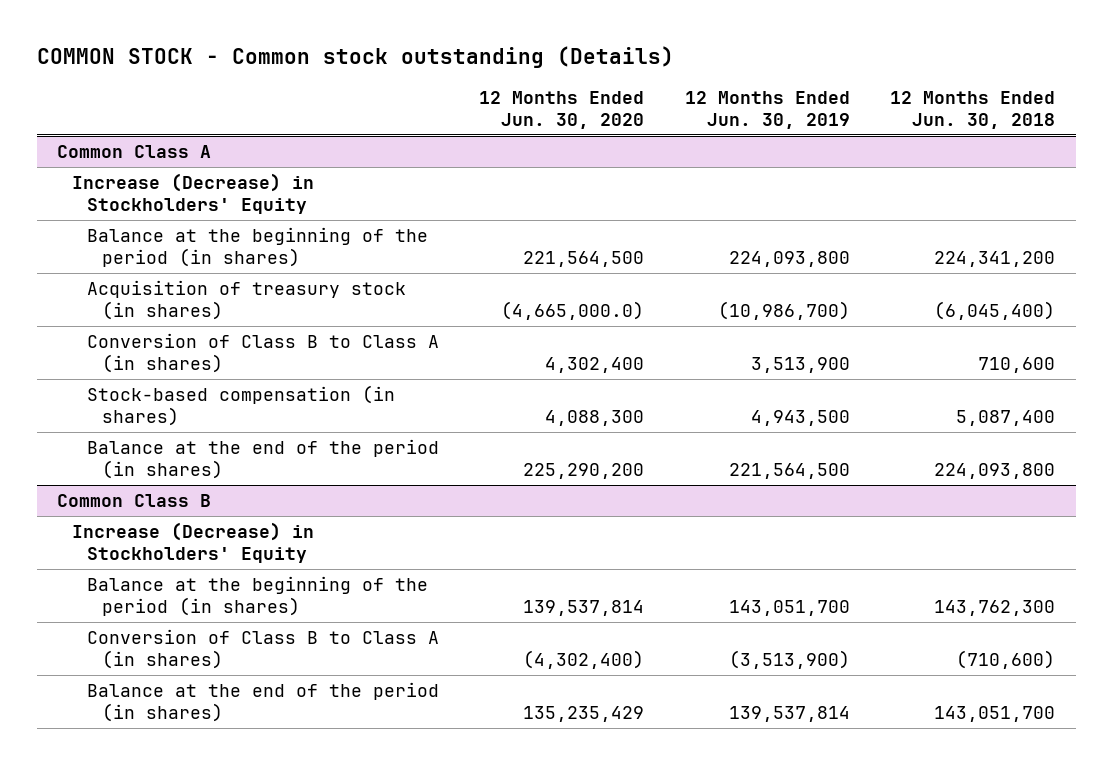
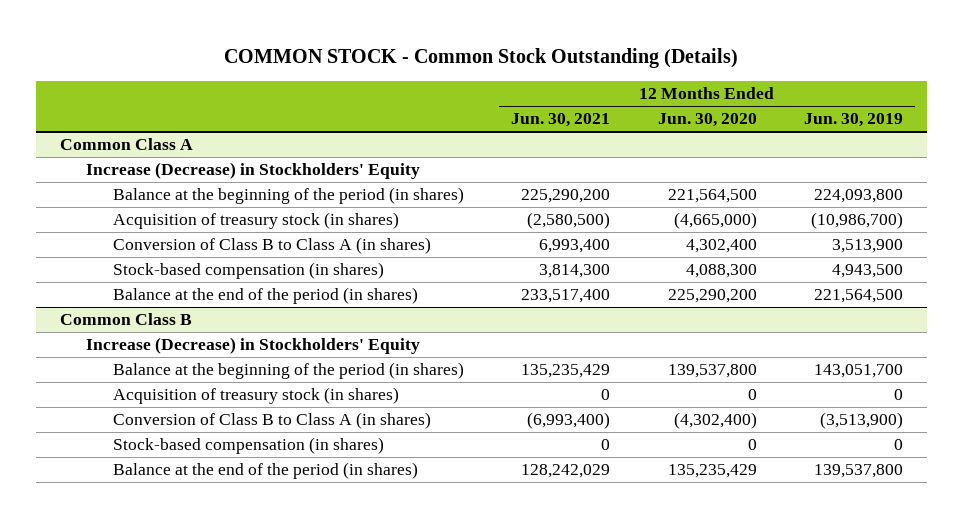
- COMMON STOCK - Common stock outstanding (Details)
+ COMMON STOCK - Common Stock Outstanding (Details)
- | 12 Months Ended Jun. 30, 2020 | 12 Months Ended Jun. 30, 2019 | 12 Months Ended Jun. 30, 2018
+ | 12 Months Ended Jun. 30, 2021 | 12 Months Ended Jun. 30, 2020 | 12 Months Ended Jun. 30, 2019
@ Common Class A
- Acquisition of treasury stock (in shares) | (4,665,000.0) | (10,986,700) | (6,045,400)
+ Acquisition of treasury stock (in shares) | (2,580,500) | (4,665,000) | (10,986,700)
@ Common Class B
- Balance at the beginning of the period (in shares) | 139,537,814 | 143,051,700 | 143,762,300
+ Balance at the beginning of the period (in shares) | 135,235,429 | 139,537,800 | 143,051,700
+ Acquisition of treasury stock (in shares) | 0 | 0 | 0
- Balance at the end of the period (in shares) | 135,235,429 | 139,537,814 | 143,051,700
+ Stock-based compensation (in shares) | 0 | 0 | 0
+ Balance at the end of the period (in shares) | 128,242,029 | 135,235,429 | 139,537,800

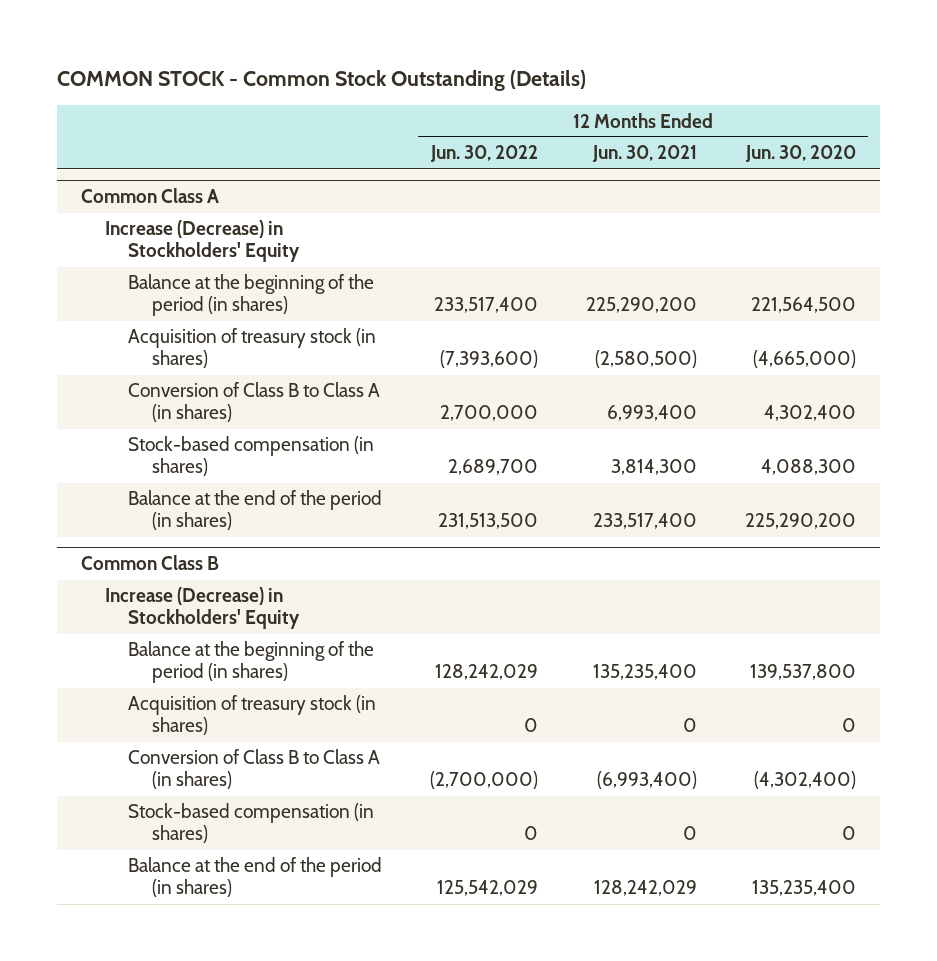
- | 12 Months Ended Jun. 30, 2021 | 12 Months Ended Jun. 30, 2020 | 12 Months Ended Jun. 30, 2019
+ | 12 Months Ended Jun. 30, 2022 | 12 Months Ended Jun. 30, 2021 | 12 Months Ended Jun. 30, 2020
@ Common Class B
- Balance at the beginning of the period (in shares) | 135,235,429 | 139,537,800 | 143,051,700
+ Balance at the beginning of the period (in shares) | 128,242,029 | 135,235,400 | 139,537,800
- Balance at the end of the period (in shares) | 128,242,029 | 135,235,429 | 139,537,800
+ Balance at the end of the period (in shares) | 125,542,029 | 128,242,029 | 135,235,400

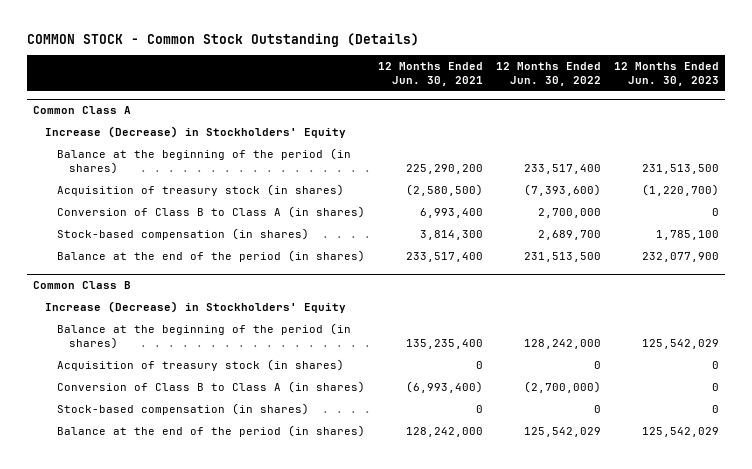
- | 12 Months Ended Jun. 30, 2022 | 12 Months Ended Jun. 30, 2021 | 12 Months Ended Jun. 30, 2020
+ | 12 Months Ended Jun. 30, 2021 | 12 Months Ended Jun. 30, 2022 | 12 Months Ended Jun. 30, 2023
@ Common Class B
- Balance at the beginning of the period (in shares) | 128,242,029 | 135,235,400 | 139,537,800
+ Balance at the beginning of the period (in shares) | 135,235,400 | 128,242,000 | 125,542,029
- Balance at the end of the period (in shares) | 125,542,029 | 128,242,029 | 135,235,400
+ Balance at the end of the period (in shares) | 128,242,000 | 125,542,029 | 125,542,029

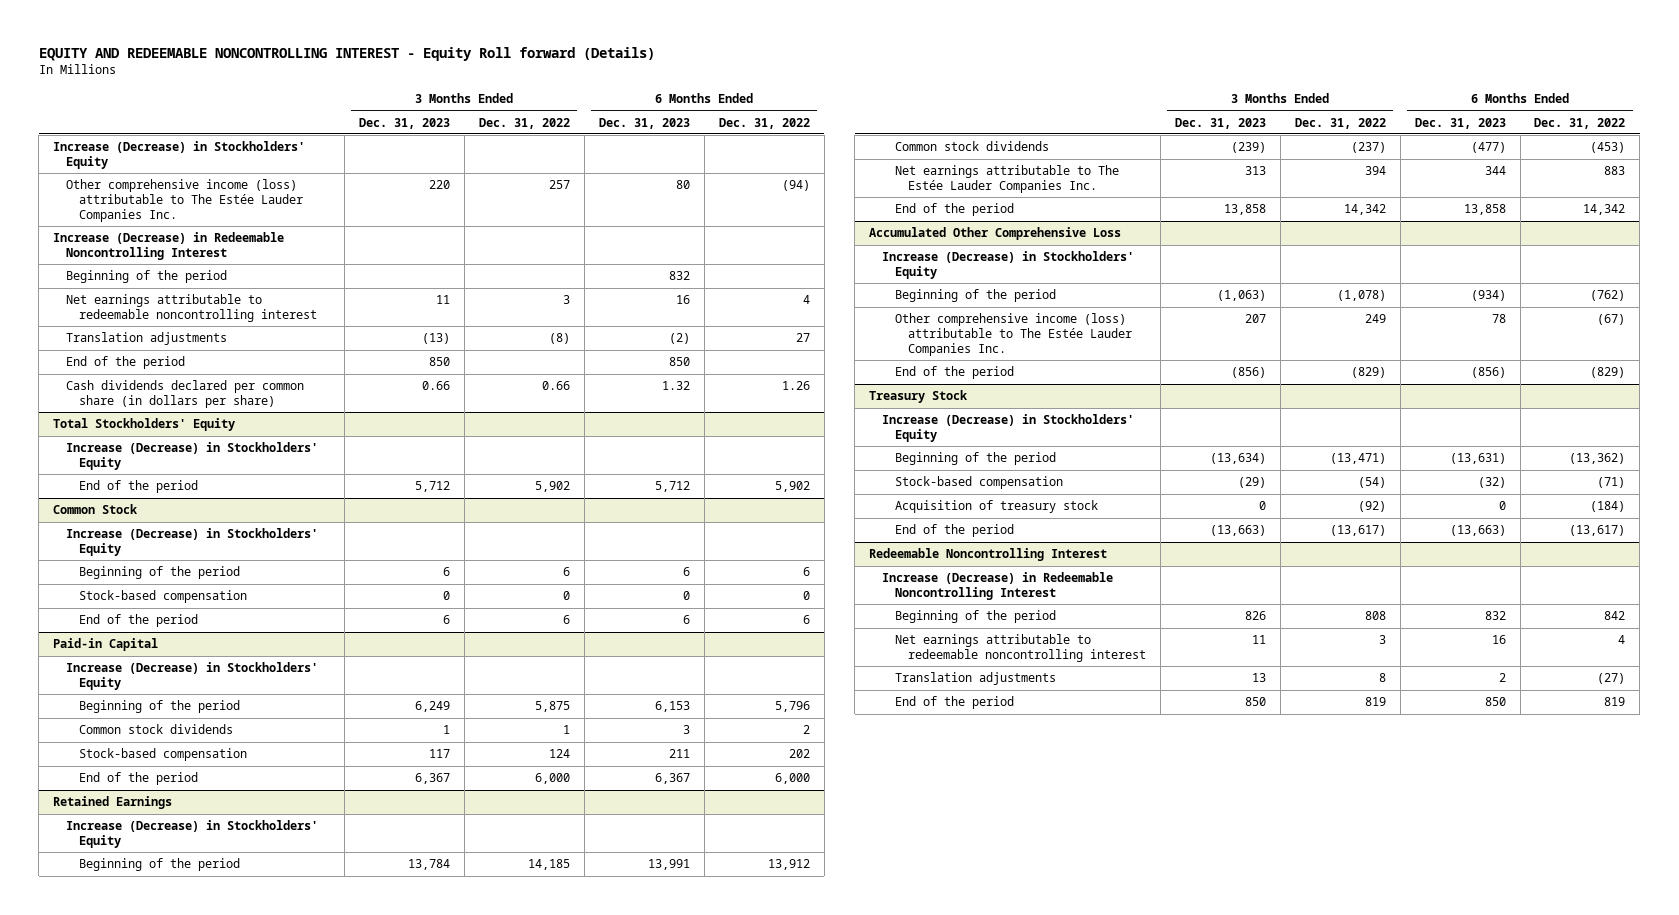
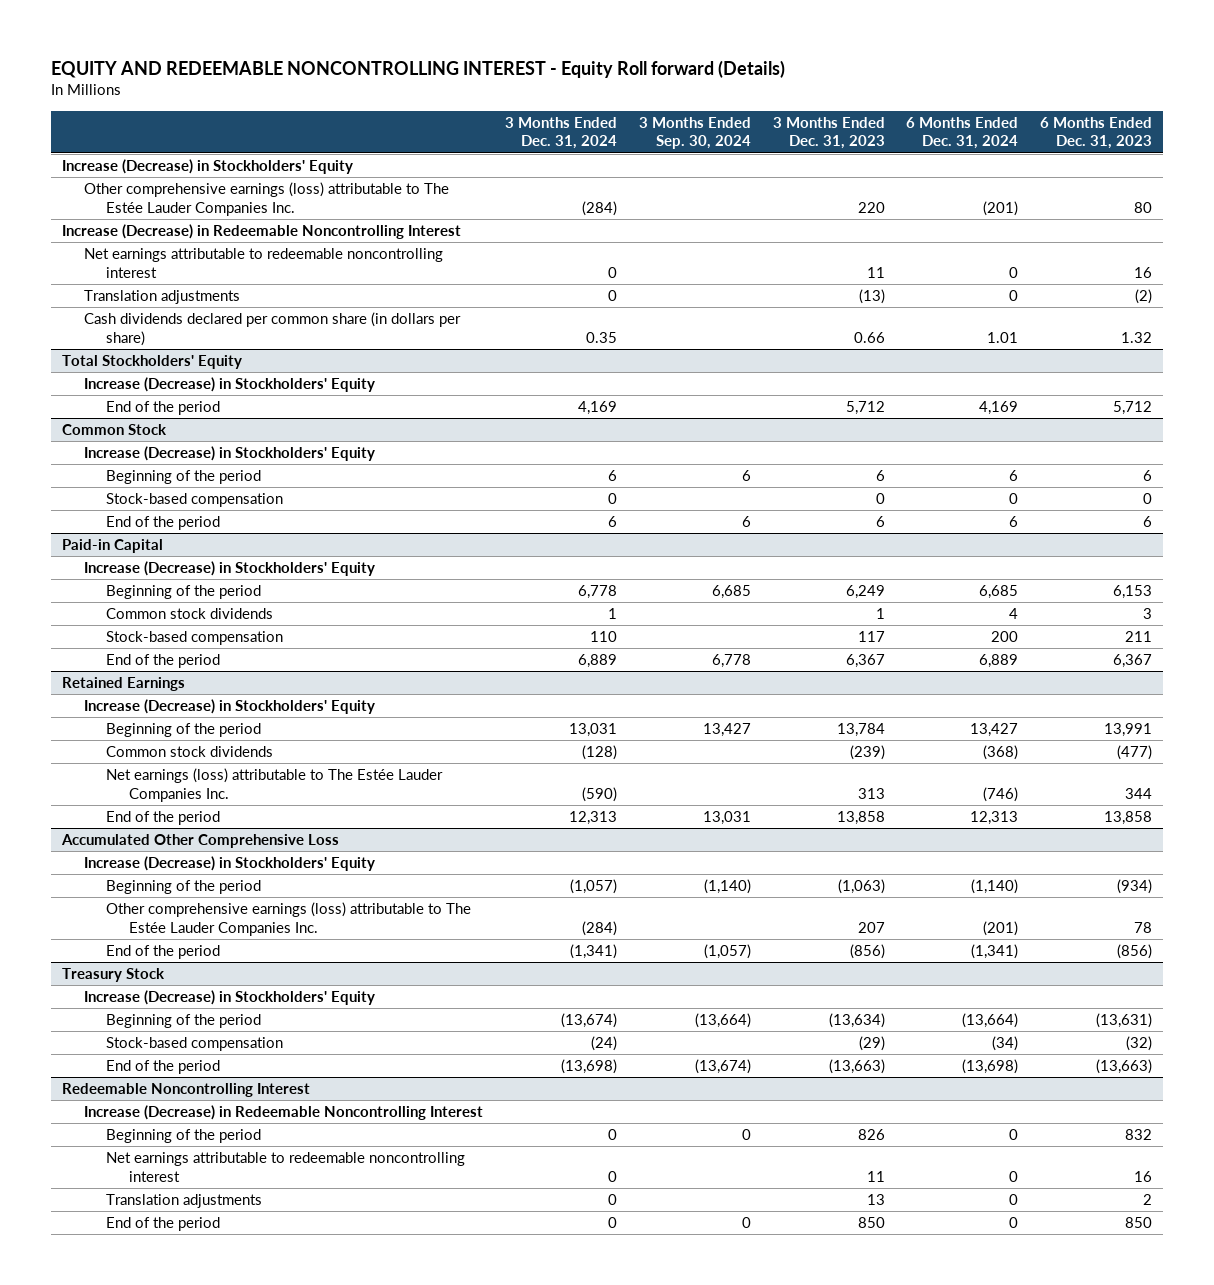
- | 3 Months Ended Dec. 31, 2023 | 3 Months Ended Dec. 31, 2022 | 6 Months Ended Dec. 31, 2023 | 6 Months Ended Dec. 31, 2022
+ | 3 Months Ended Dec. 31, 2024 | 3 Months Ended Sep. 30, 2024 | 3 Months Ended Dec. 31, 2023 | 6 Months Ended Dec. 31, 2024 | 6 Months Ended Dec. 31, 2023
- Other comprehensive income (loss) attributable to The Estée Lauder Companies Inc. | 220 | 257 | 80 | (94)
+ Other comprehensive earnings (loss) attributable to The Estée Lauder Companies Inc. | (284) | | 220 | (201) | 80
- Beginning of the period | | | 832 |
- End of the period | 850 | | 850 |
@ Retained Earnings
- Net earnings attributable to The Estée Lauder Companies Inc. | 313 | 394 | 344 | 883
+ Net earnings (loss) attributable to The Estée Lauder Companies Inc. | (590) | | 313 | (746) | 344
@ Accumulated Other Comprehensive Loss
- Other comprehensive income (loss) attributable to The Estée Lauder Companies Inc. | 207 | 249 | 78 | (67)
+ Other comprehensive earnings (loss) attributable to The Estée Lauder Companies Inc. | (284) | | 207 | (201) | 78
@ Treasury Stock
- Acquisition of treasury stock | 0 | (92) | 0 | (184)

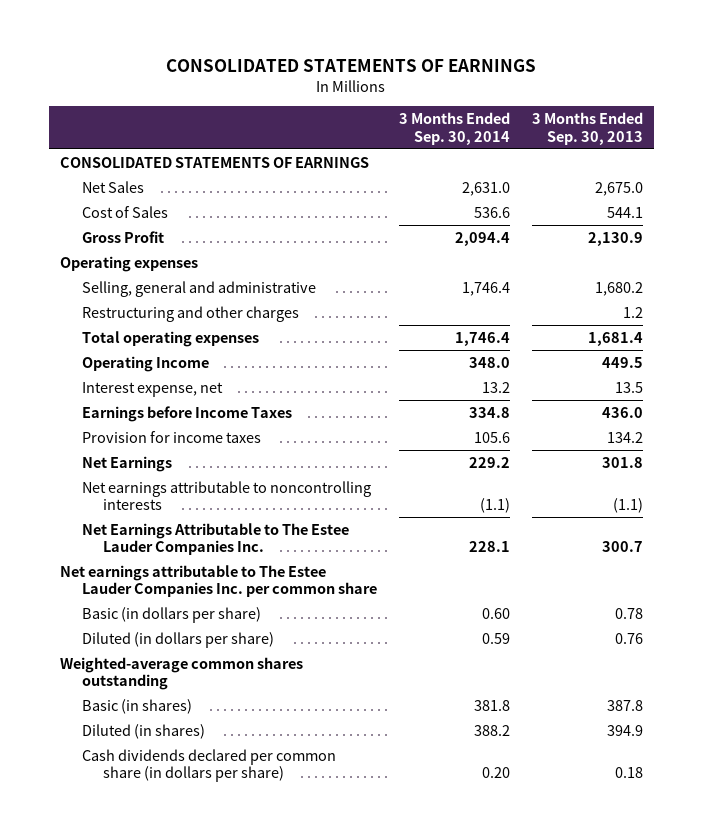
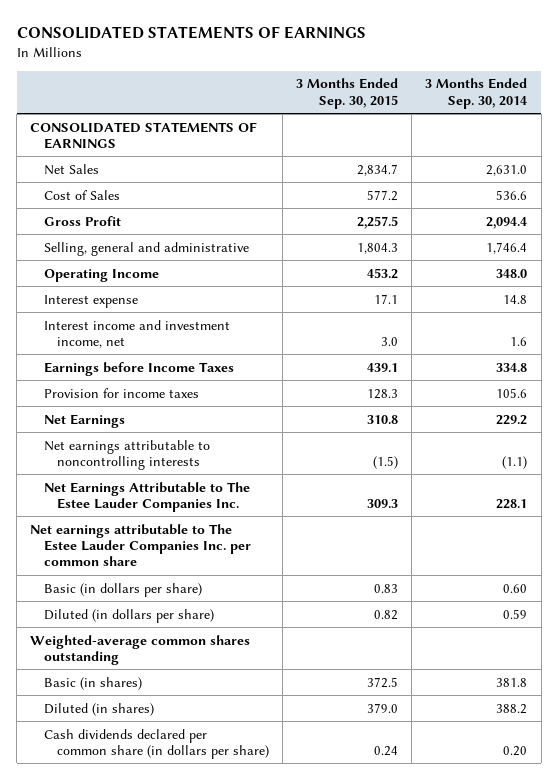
- | 3 Months Ended Sep. 30, 2014 | 3 Months Ended Sep. 30, 2013
+ | 3 Months Ended Sep. 30, 2015 | 3 Months Ended Sep. 30, 2014
- Operating expenses
- Restructuring and other charges | | 1.2
- Total operating expenses | 1,746.4 | 1,681.4
- Interest expense, net | 13.2 | 13.5
+ Interest expense | 17.1 | 14.8
+ Interest income and investment income, net | 3.0 | 1.6

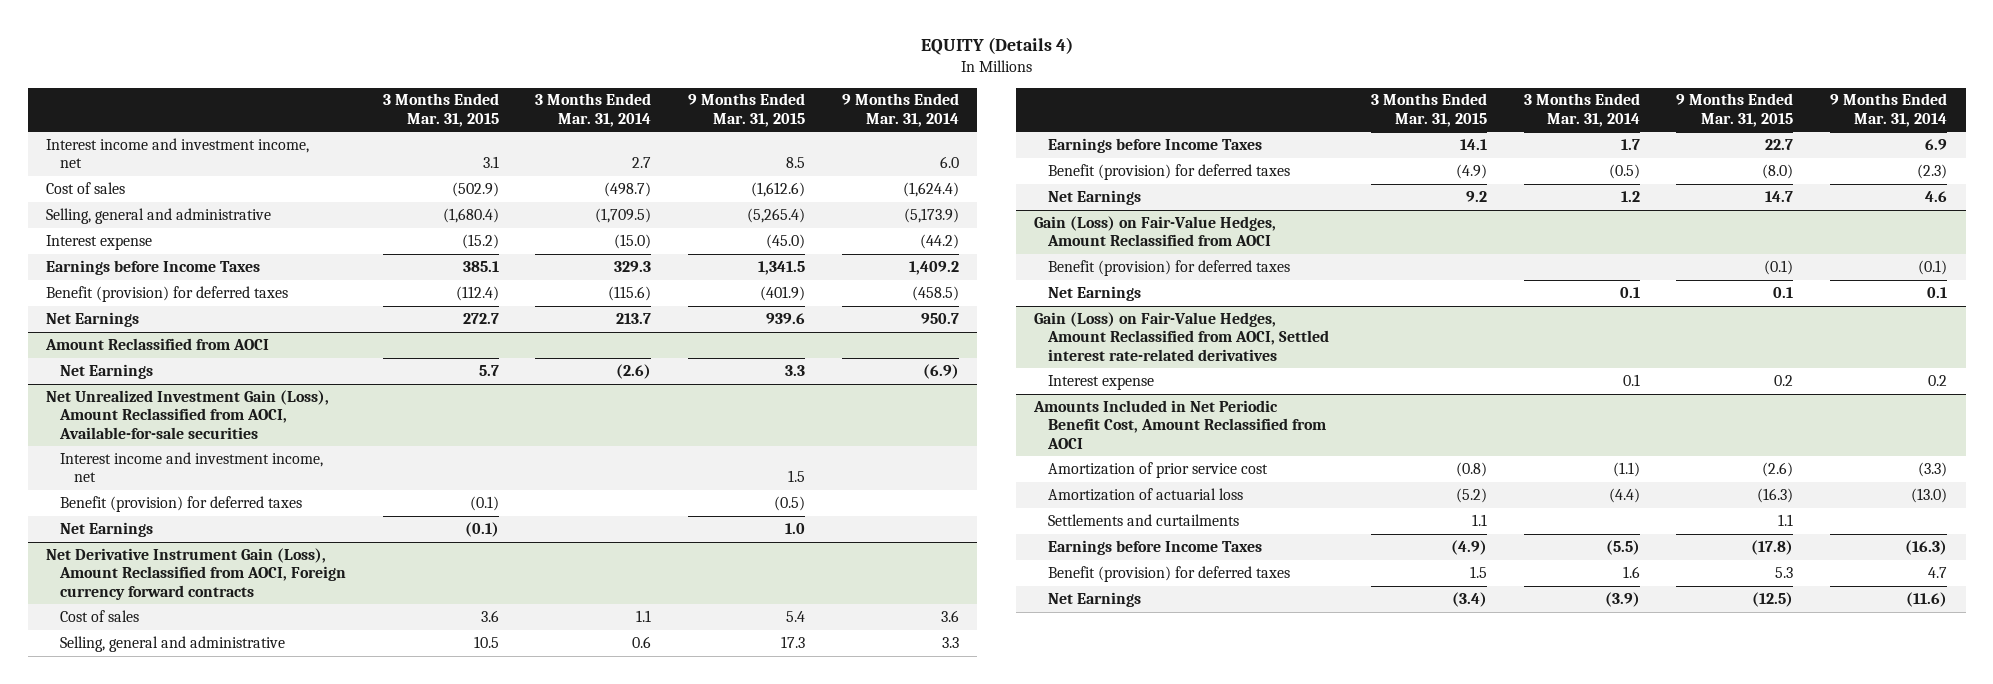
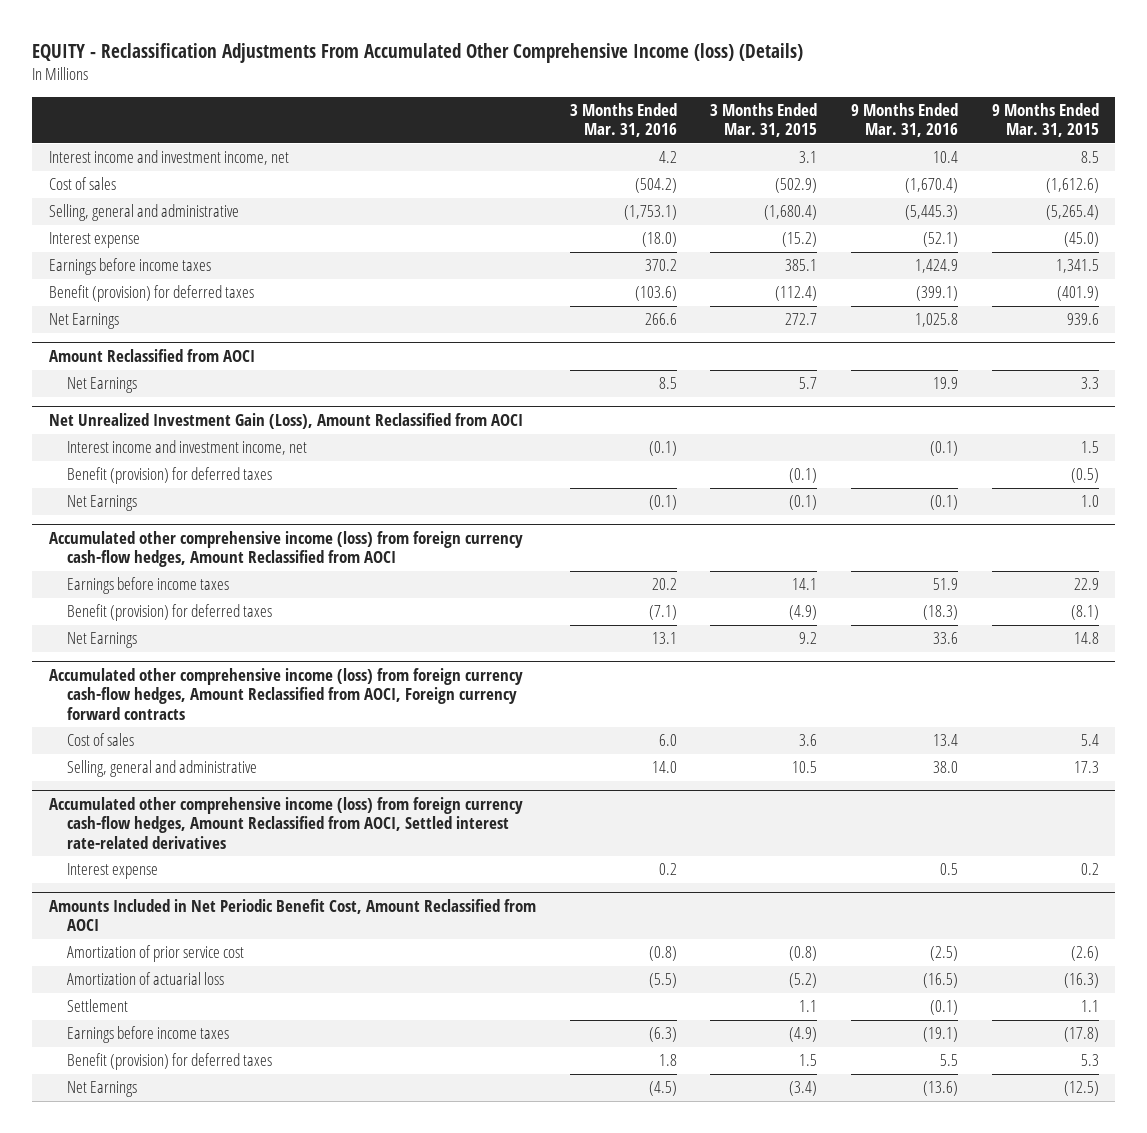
- EQUITY (Details 4)
+ EQUITY - Reclassification Adjustments From Accumulated Other Comprehensive Income (loss) (Details)
- | 3 Months Ended Mar. 31, 2015 | 3 Months Ended Mar. 31, 2014 | 9 Months Ended Mar. 31, 2015 | 9 Months Ended Mar. 31, 2014
+ | 3 Months Ended Mar. 31, 2016 | 3 Months Ended Mar. 31, 2015 | 9 Months Ended Mar. 31, 2016 | 9 Months Ended Mar. 31, 2015
- Earnings before Income Taxes | 385.1 | 329.3 | 1,341.5 | 1,409.2
+ Earnings before income taxes | 370.2 | 385.1 | 1,424.9 | 1,341.5
- Net Unrealized Investment Gain (Loss), Amount Reclassified from AOCI, Available-for-sale securities
+ Net Unrealized Investment Gain (Loss), Amount Reclassified from AOCI
- Net Derivative Instrument Gain (Loss), Amount Reclassified from AOCI, Foreign currency forward contracts
+ Accumulated other comprehensive income (loss) from foreign currency cash-flow hedges, Amount Reclassified from AOCI
+ Earnings before income taxes | 20.2 | 14.1 | 51.9 | 22.9
+ Benefit (provision) for deferred taxes | (7.1) | (4.9) | (18.3) | (8.1)
+ Net Earnings | 13.1 | 9.2 | 33.6 | 14.8
+ Accumulated other comprehensive income (loss) from foreign currency cash-flow hedges, Amount Reclassified from AOCI, Foreign currency forward contracts
- Earnings before Income Taxes | 14.1 | 1.7 | 22.7 | 6.9
- Benefit (provision) for deferred taxes | (4.9) | (0.5) | (8.0) | (2.3)
- Net Earnings | 9.2 | 1.2 | 14.7 | 4.6
- Gain (Loss) on Fair-Value Hedges, Amount Reclassified from AOCI
- Benefit (provision) for deferred taxes | | | (0.1) | (0.1)
- Net Earnings | | 0.1 | 0.1 | 0.1
- Gain (Loss) on Fair-Value Hedges, Amount Reclassified from AOCI, Settled interest rate-related derivatives
+ Accumulated other comprehensive income (loss) from foreign currency cash-flow hedges, Amount Reclassified from AOCI, Settled interest rate-related derivatives
@ Amounts Included in Net Periodic Benefit Cost, Amount Reclassified from AOCI
- Settlements and curtailments | 1.1 | | 1.1 |
- Earnings before Income Taxes | (4.9) | (5.5) | (17.8) | (16.3)
+ Settlement | | 1.1 | (0.1) | 1.1
+ Earnings before income taxes | (6.3) | (4.9) | (19.1) | (17.8)

